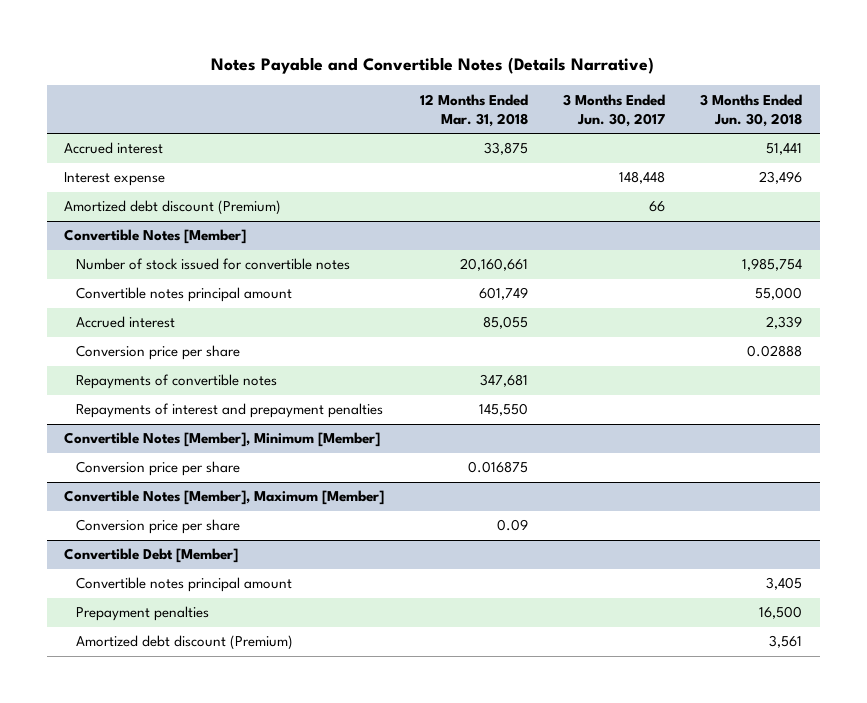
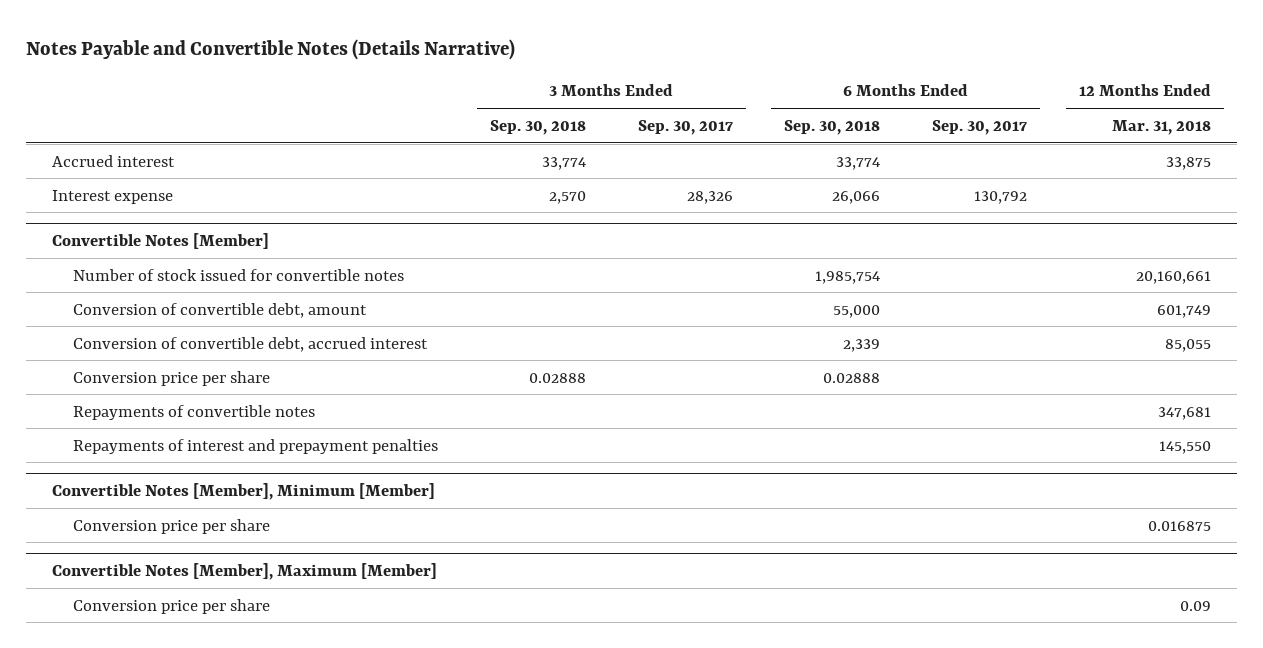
- | 12 Months Ended Mar. 31, 2018 | 3 Months Ended Jun. 30, 2017 | 3 Months Ended Jun. 30, 2018
+ | 3 Months Ended Sep. 30, 2018 | 3 Months Ended Sep. 30, 2017 | 6 Months Ended Sep. 30, 2018 | 6 Months Ended Sep. 30, 2017 | 12 Months Ended Mar. 31, 2018
- Amortized debt discount (Premium) | | 66 |
@ Convertible Notes [Member]
- Convertible notes principal amount | 601,749 | | 55,000
- Accrued interest | 85,055 | | 2,339
+ Conversion of convertible debt, amount | | | 55,000 | | 601,749
+ Conversion of convertible debt, accrued interest | | | 2,339 | | 85,055
- Convertible Debt [Member]
- Convertible notes principal amount | | | 3,405
- Prepayment penalties | | | 16,500
- Amortized debt discount (Premium) | | | 3,561

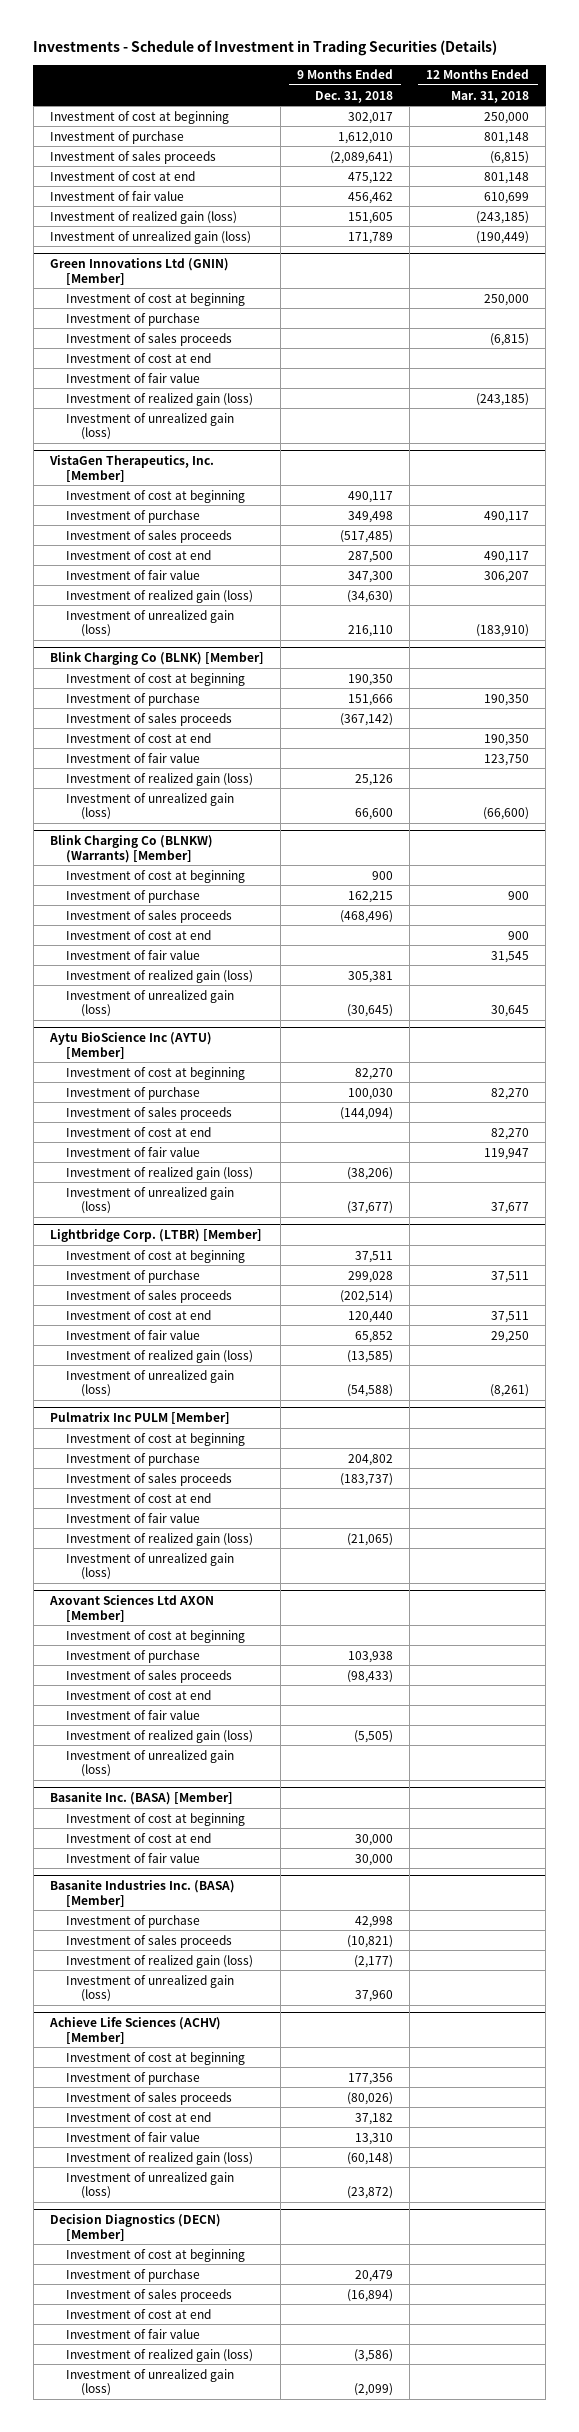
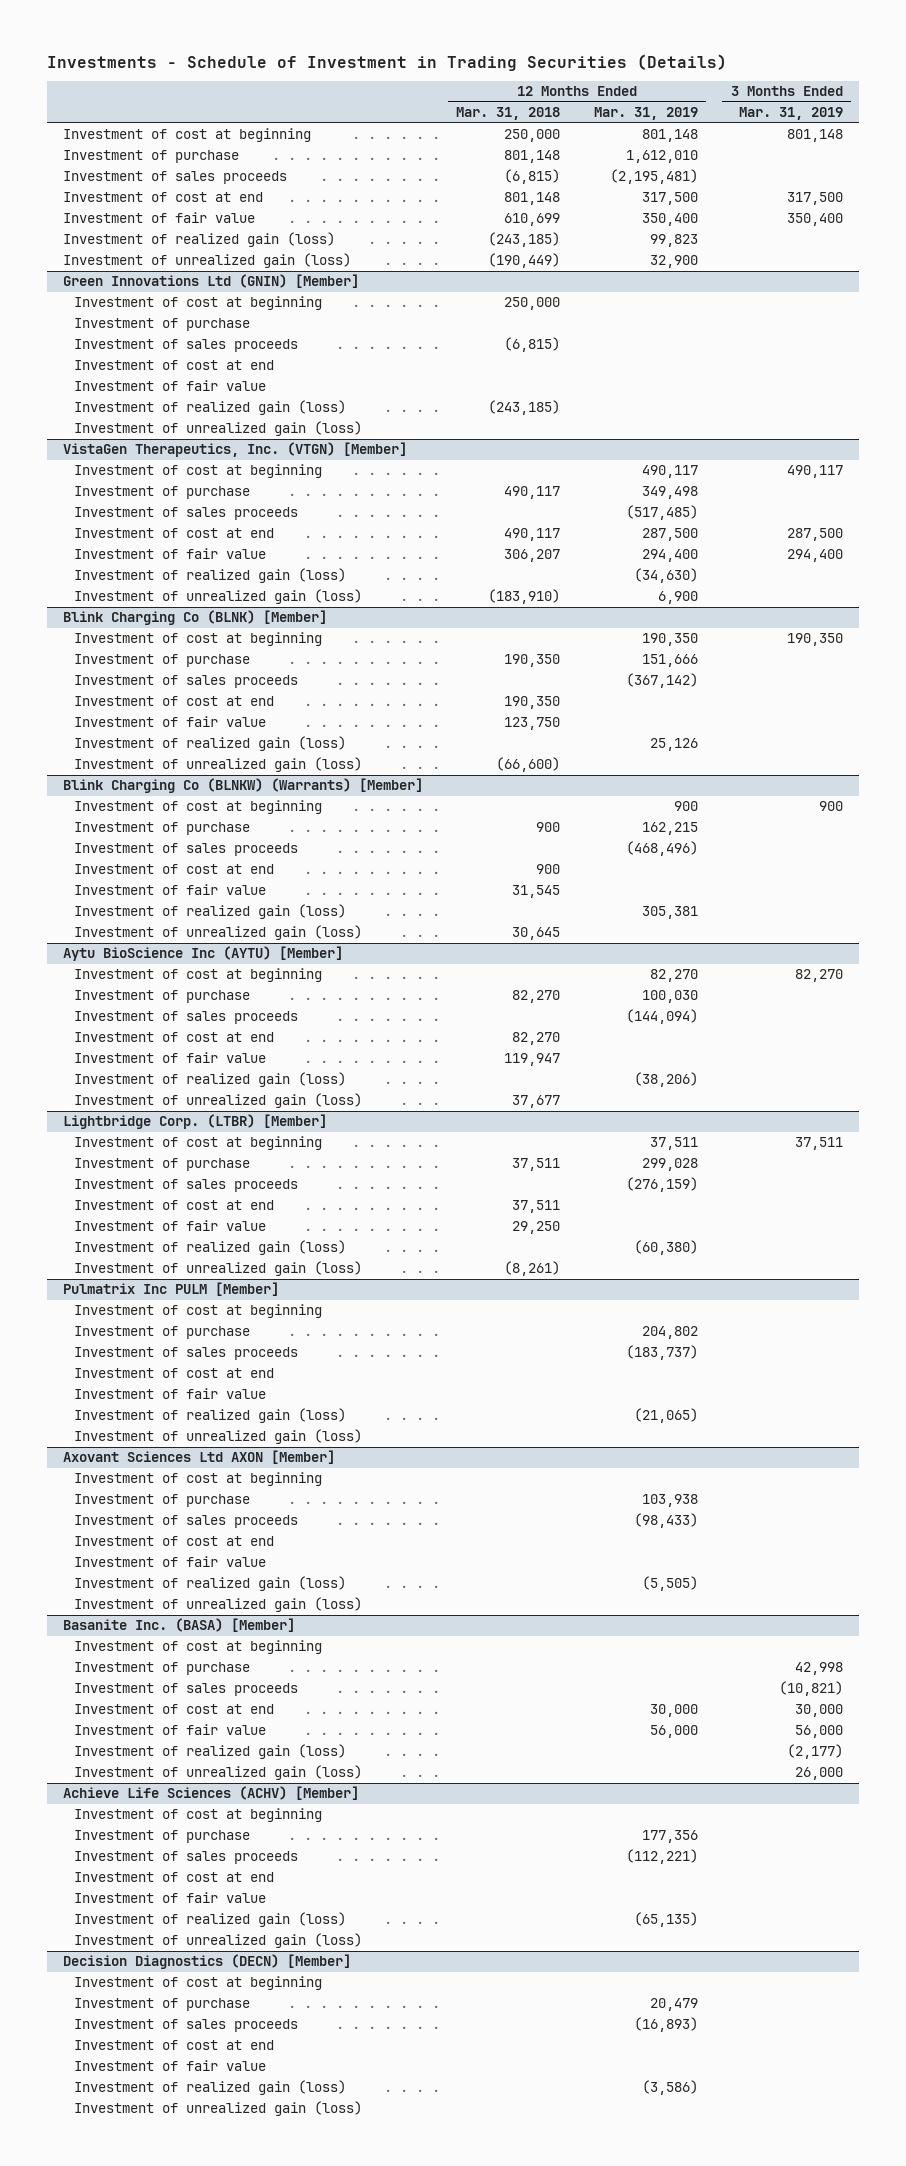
- | 9 Months Ended Dec. 31, 2018 | 12 Months Ended Mar. 31, 2018
+ | 12 Months Ended Mar. 31, 2018 | 12 Months Ended Mar. 31, 2019 | 3 Months Ended Mar. 31, 2019
- VistaGen Therapeutics, Inc. [Member]
+ VistaGen Therapeutics, Inc. (VTGN) [Member]
@ Basanite Inc. (BASA) [Member]
+ Investment of purchase | | | 42,998
+ Investment of sales proceeds | | | (10,821)
- Basanite Industries Inc. (BASA) [Member]
- Investment of purchase | 42,998 |
- Investment of sales proceeds | (10,821) |
- Investment of realized gain (loss) | (2,177) |
- Investment of unrealized gain (loss) | 37,960 |
@ Basanite Inc. (BASA) [Member]
+ Investment of realized gain (loss) | | | (2,177)
+ Investment of unrealized gain (loss) | | | 26,000

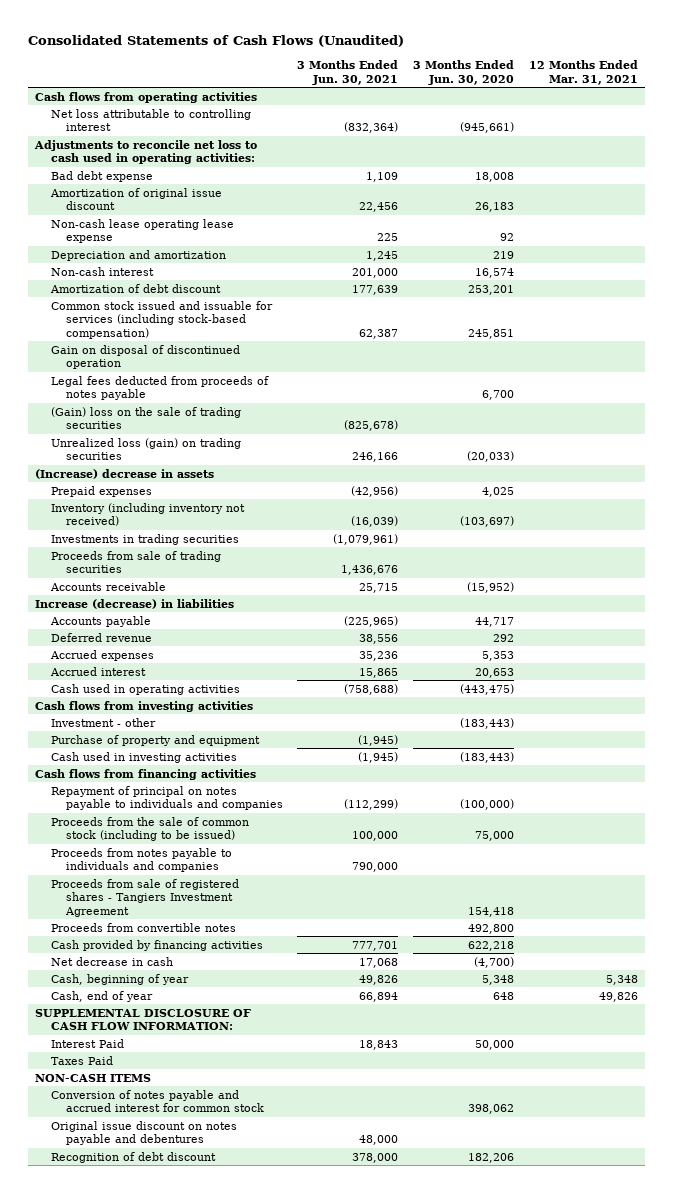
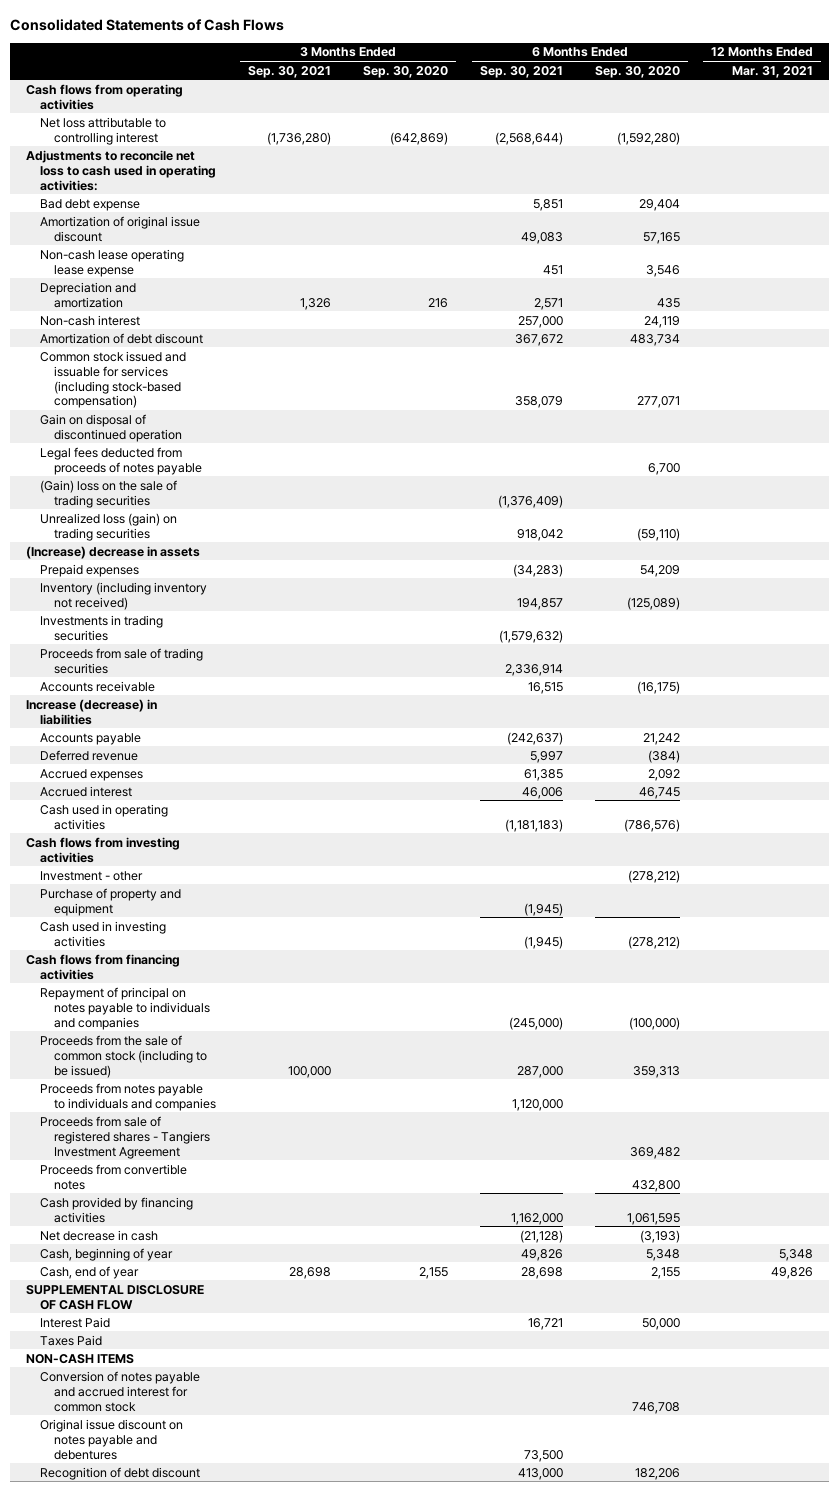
- Consolidated Statements of Cash Flows (Unaudited)
+ Consolidated Statements of Cash Flows
- | 3 Months Ended Jun. 30, 2021 | 3 Months Ended Jun. 30, 2020 | 12 Months Ended Mar. 31, 2021
+ | 3 Months Ended Sep. 30, 2021 | 3 Months Ended Sep. 30, 2020 | 6 Months Ended Sep. 30, 2021 | 6 Months Ended Sep. 30, 2020 | 12 Months Ended Mar. 31, 2021
- SUPPLEMENTAL DISCLOSURE OF CASH FLOW INFORMATION:
+ SUPPLEMENTAL DISCLOSURE OF CASH FLOW

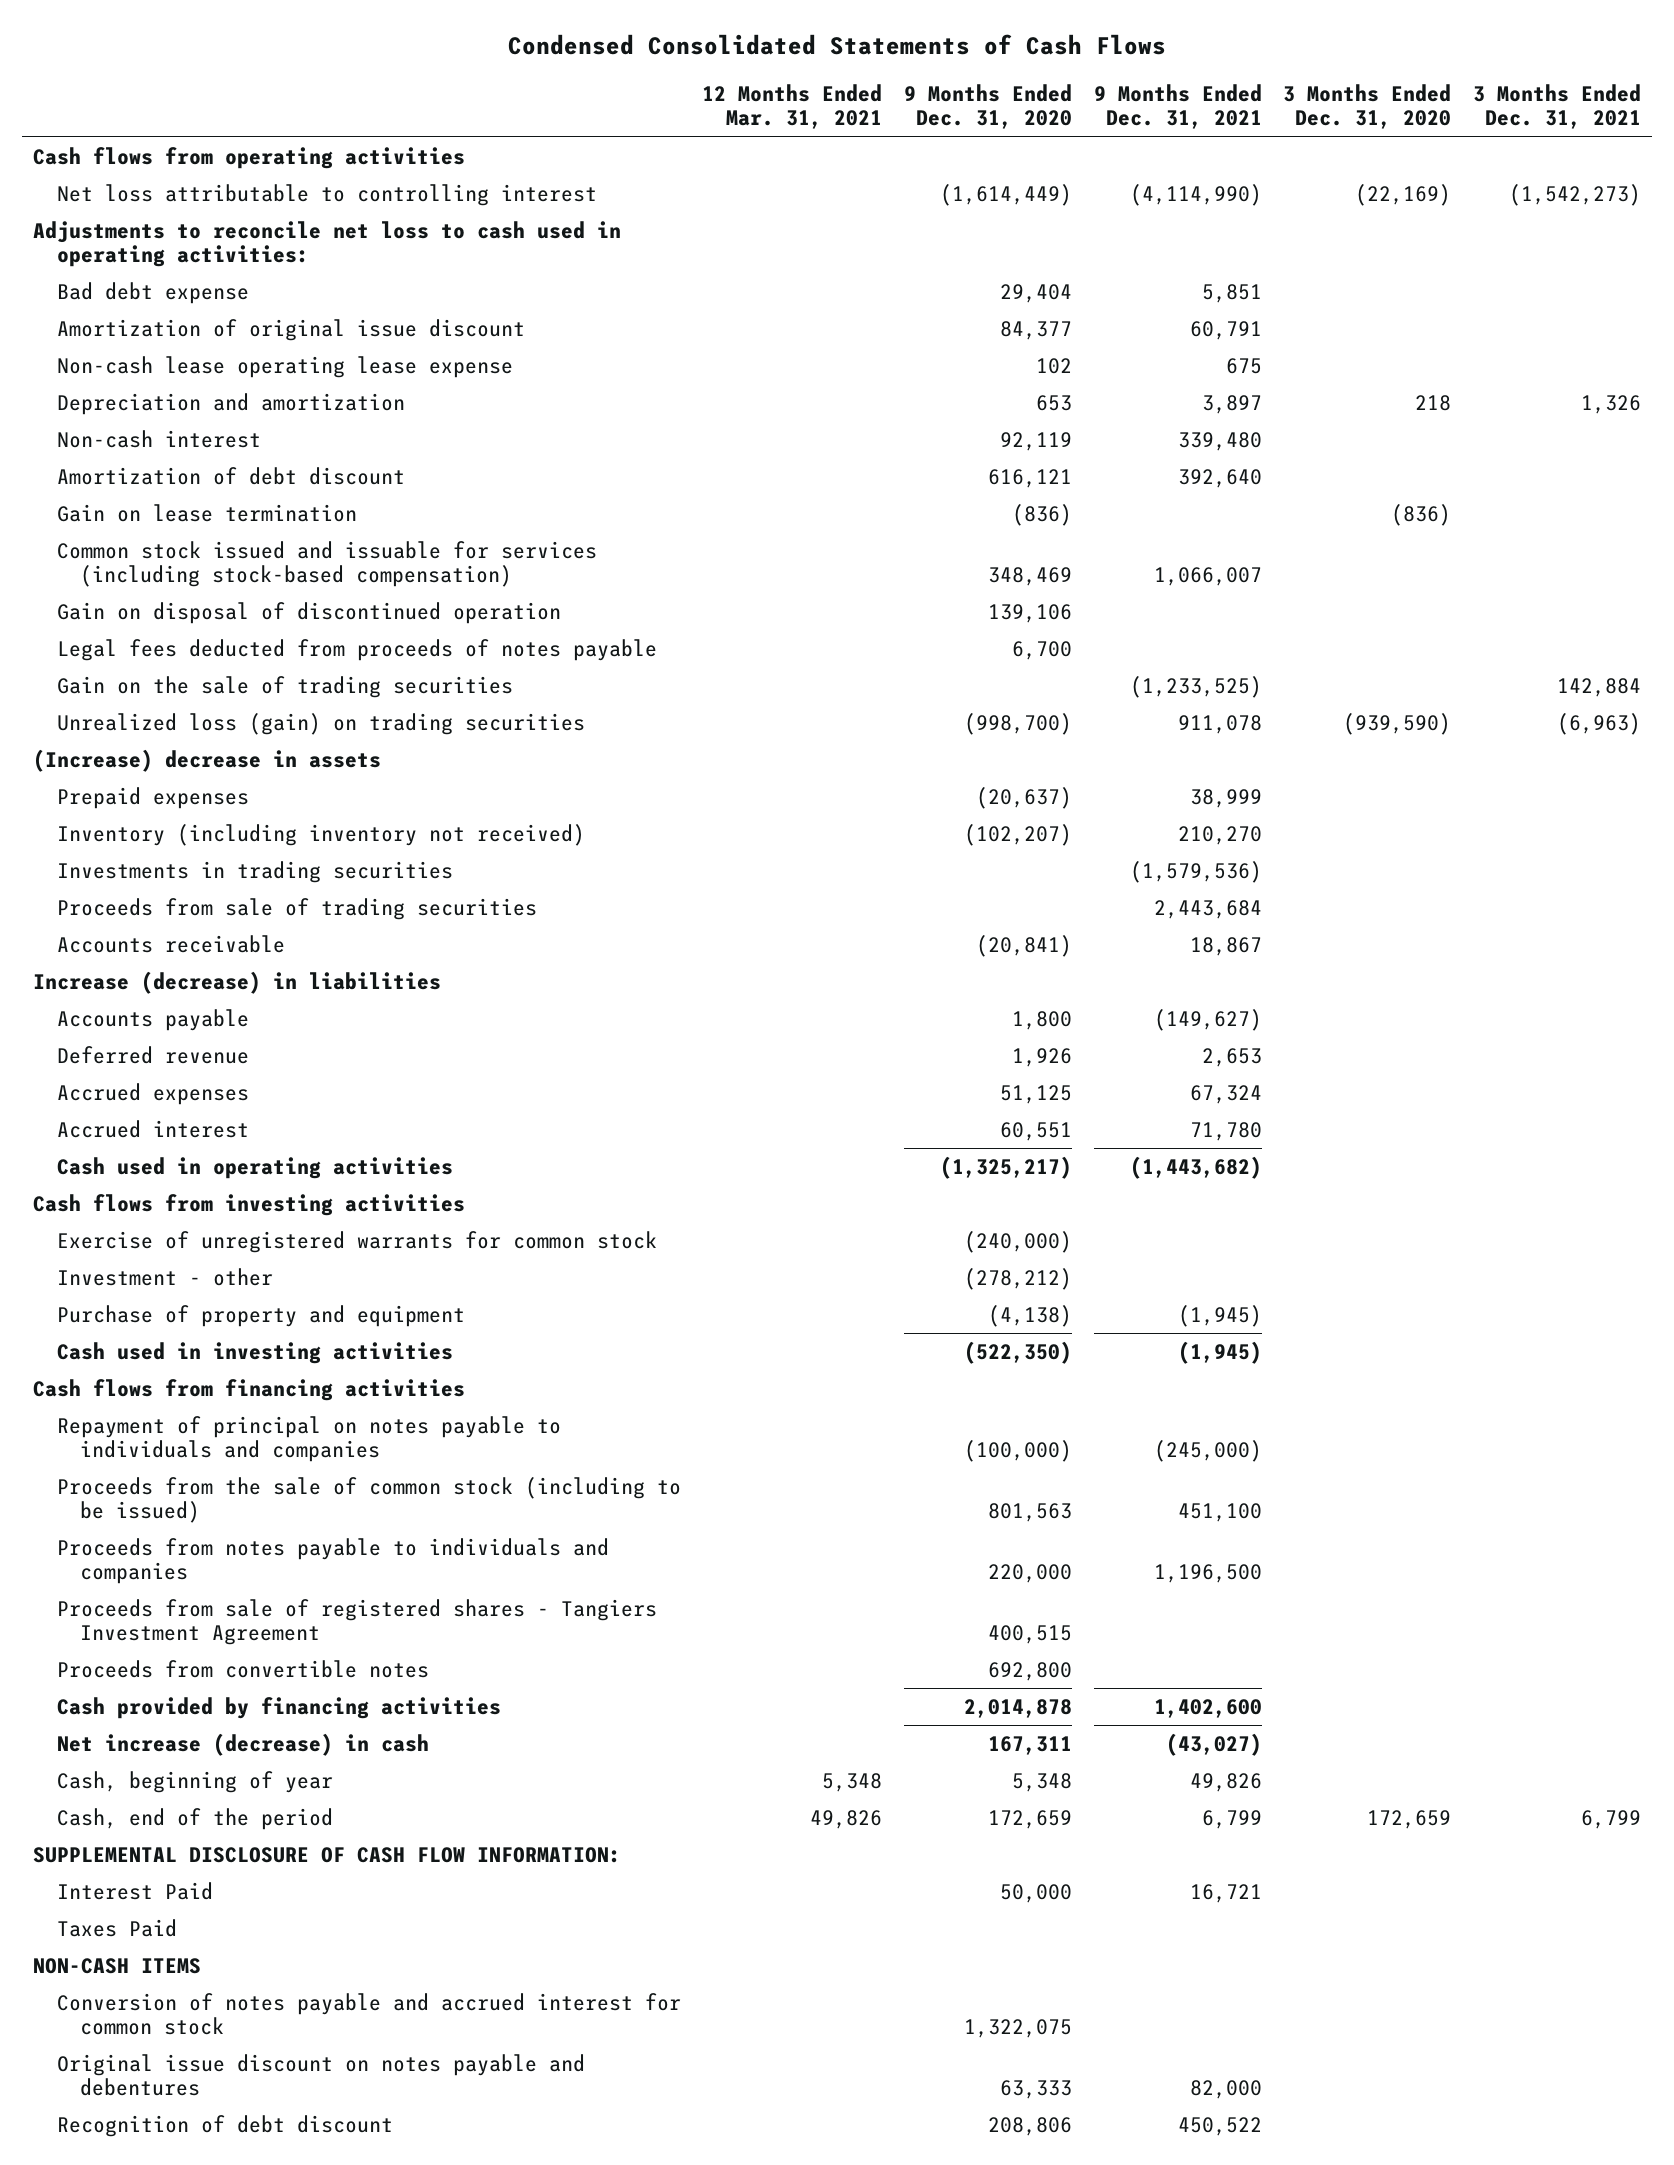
- Consolidated Statements of Cash Flows
+ Condensed Consolidated Statements of Cash Flows
- | 3 Months Ended Sep. 30, 2021 | 3 Months Ended Sep. 30, 2020 | 6 Months Ended Sep. 30, 2021 | 6 Months Ended Sep. 30, 2020 | 12 Months Ended Mar. 31, 2021
+ | 12 Months Ended Mar. 31, 2021 | 9 Months Ended Dec. 31, 2020 | 9 Months Ended Dec. 31, 2021 | 3 Months Ended Dec. 31, 2020 | 3 Months Ended Dec. 31, 2021
+ Gain on lease termination | | (836) | | (836) |
- (Gain) loss on the sale of trading securities | | | (1,376,409) | |
+ Gain on the sale of trading securities | | | (1,233,525) | | 142,884
+ Exercise of unregistered warrants for common stock | | (240,000) | | |
- Net decrease in cash | | | (21,128) | (3,193) |
+ Net increase (decrease) in cash | | 167,311 | (43,027) | |
- Cash, end of year | 28,698 | 2,155 | 28,698 | 2,155 | 49,826
- SUPPLEMENTAL DISCLOSURE OF CASH FLOW
+ Cash, end of the period | 49,826 | 172,659 | 6,799 | 172,659 | 6,799
+ SUPPLEMENTAL DISCLOSURE OF CASH FLOW INFORMATION:

